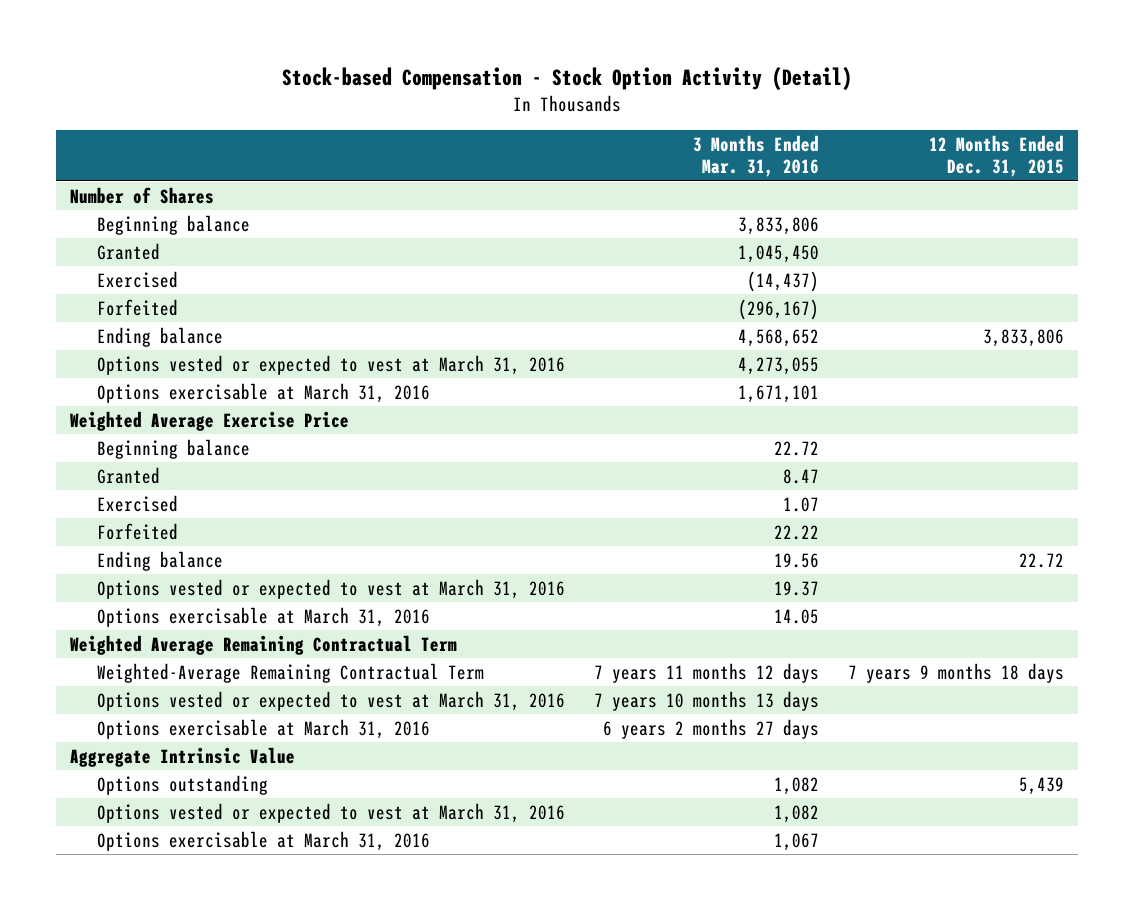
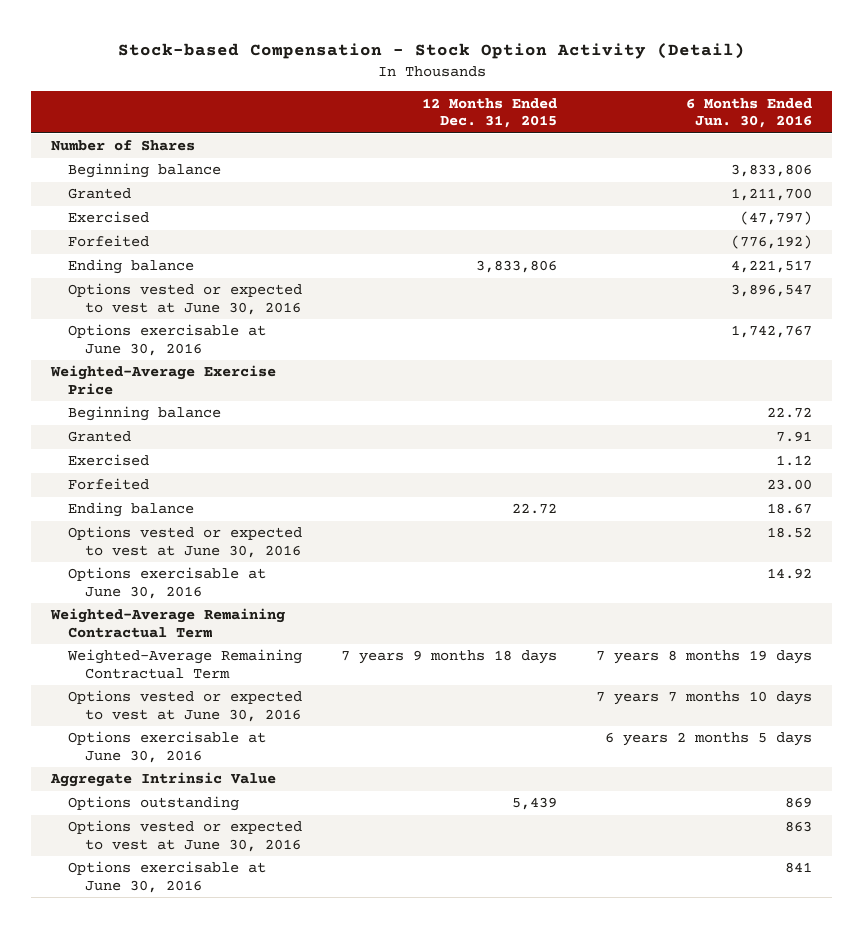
- | 3 Months Ended Mar. 31, 2016 | 12 Months Ended Dec. 31, 2015
+ | 12 Months Ended Dec. 31, 2015 | 6 Months Ended Jun. 30, 2016
- Options vested or expected to vest at March 31, 2016 | 4,273,055 |
- Options exercisable at March 31, 2016 | 1,671,101 |
- Weighted Average Exercise Price
+ Options vested or expected to vest at June 30, 2016 | | 3,896,547
+ Options exercisable at June 30, 2016 | | 1,742,767
+ Weighted-Average Exercise Price
- Options vested or expected to vest at March 31, 2016 | 19.37 |
- Options exercisable at March 31, 2016 | 14.05 |
- Weighted Average Remaining Contractual Term
+ Options vested or expected to vest at June 30, 2016 | | 18.52
+ Options exercisable at June 30, 2016 | | 14.92
+ Weighted-Average Remaining Contractual Term
- Options vested or expected to vest at March 31, 2016 | 7 years 10 months 13 days |
- Options exercisable at March 31, 2016 | 6 years 2 months 27 days |
+ Options vested or expected to vest at June 30, 2016 | | 7 years 7 months 10 days
+ Options exercisable at June 30, 2016 | | 6 years 2 months 5 days
- Options vested or expected to vest at March 31, 2016 | 1,082 |
- Options exercisable at March 31, 2016 | 1,067 |
+ Options vested or expected to vest at June 30, 2016 | | 863
+ Options exercisable at June 30, 2016 | | 841

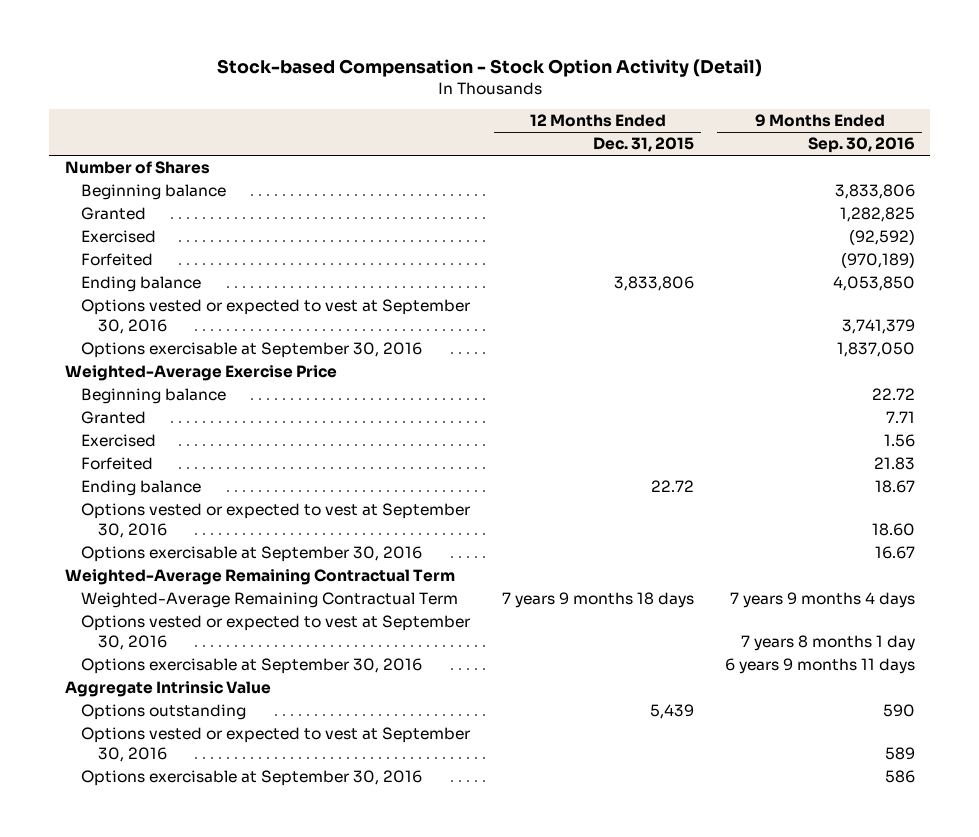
- | 12 Months Ended Dec. 31, 2015 | 6 Months Ended Jun. 30, 2016
+ | 12 Months Ended Dec. 31, 2015 | 9 Months Ended Sep. 30, 2016
- Options vested or expected to vest at June 30, 2016 | | 3,896,547
- Options exercisable at June 30, 2016 | | 1,742,767
+ Options vested or expected to vest at September 30, 2016 | | 3,741,379
+ Options exercisable at September 30, 2016 | | 1,837,050
- Options vested or expected to vest at June 30, 2016 | | 18.52
- Options exercisable at June 30, 2016 | | 14.92
+ Options vested or expected to vest at September 30, 2016 | | 18.60
+ Options exercisable at September 30, 2016 | | 16.67
- Options vested or expected to vest at June 30, 2016 | | 7 years 7 months 10 days
- Options exercisable at June 30, 2016 | | 6 years 2 months 5 days
+ Options vested or expected to vest at September 30, 2016 | | 7 years 8 months 1 day
+ Options exercisable at September 30, 2016 | | 6 years 9 months 11 days
- Options vested or expected to vest at June 30, 2016 | | 863
- Options exercisable at June 30, 2016 | | 841
+ Options vested or expected to vest at September 30, 2016 | | 589
+ Options exercisable at September 30, 2016 | | 586

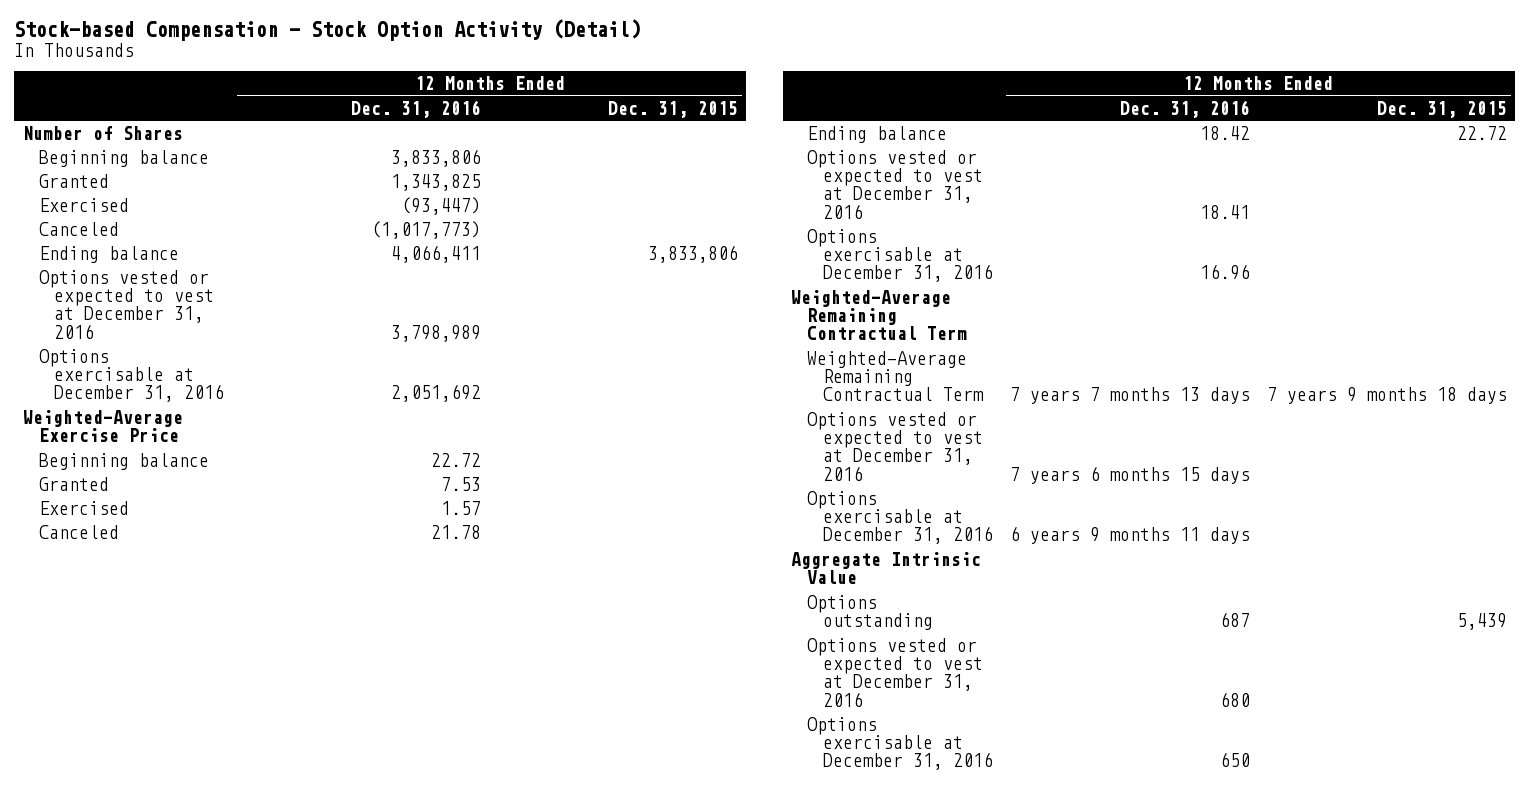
- | 12 Months Ended Dec. 31, 2015 | 9 Months Ended Sep. 30, 2016
+ | 12 Months Ended Dec. 31, 2016 | 12 Months Ended Dec. 31, 2015
- Forfeited | | (970,189)
+ Canceled | (1,017,773) |
- Options vested or expected to vest at September 30, 2016 | | 3,741,379
- Options exercisable at September 30, 2016 | | 1,837,050
+ Options vested or expected to vest at December 31, 2016 | 3,798,989 |
+ Options exercisable at December 31, 2016 | 2,051,692 |
- Forfeited | | 21.83
+ Canceled | 21.78 |
- Options vested or expected to vest at September 30, 2016 | | 18.60
- Options exercisable at September 30, 2016 | | 16.67
+ Options vested or expected to vest at December 31, 2016 | 18.41 |
+ Options exercisable at December 31, 2016 | 16.96 |
- Options vested or expected to vest at September 30, 2016 | | 7 years 8 months 1 day
- Options exercisable at September 30, 2016 | | 6 years 9 months 11 days
+ Options vested or expected to vest at December 31, 2016 | 7 years 6 months 15 days |
+ Options exercisable at December 31, 2016 | 6 years 9 months 11 days |
- Options vested or expected to vest at September 30, 2016 | | 589
- Options exercisable at September 30, 2016 | | 586
+ Options vested or expected to vest at December 31, 2016 | 680 |
+ Options exercisable at December 31, 2016 | 650 |

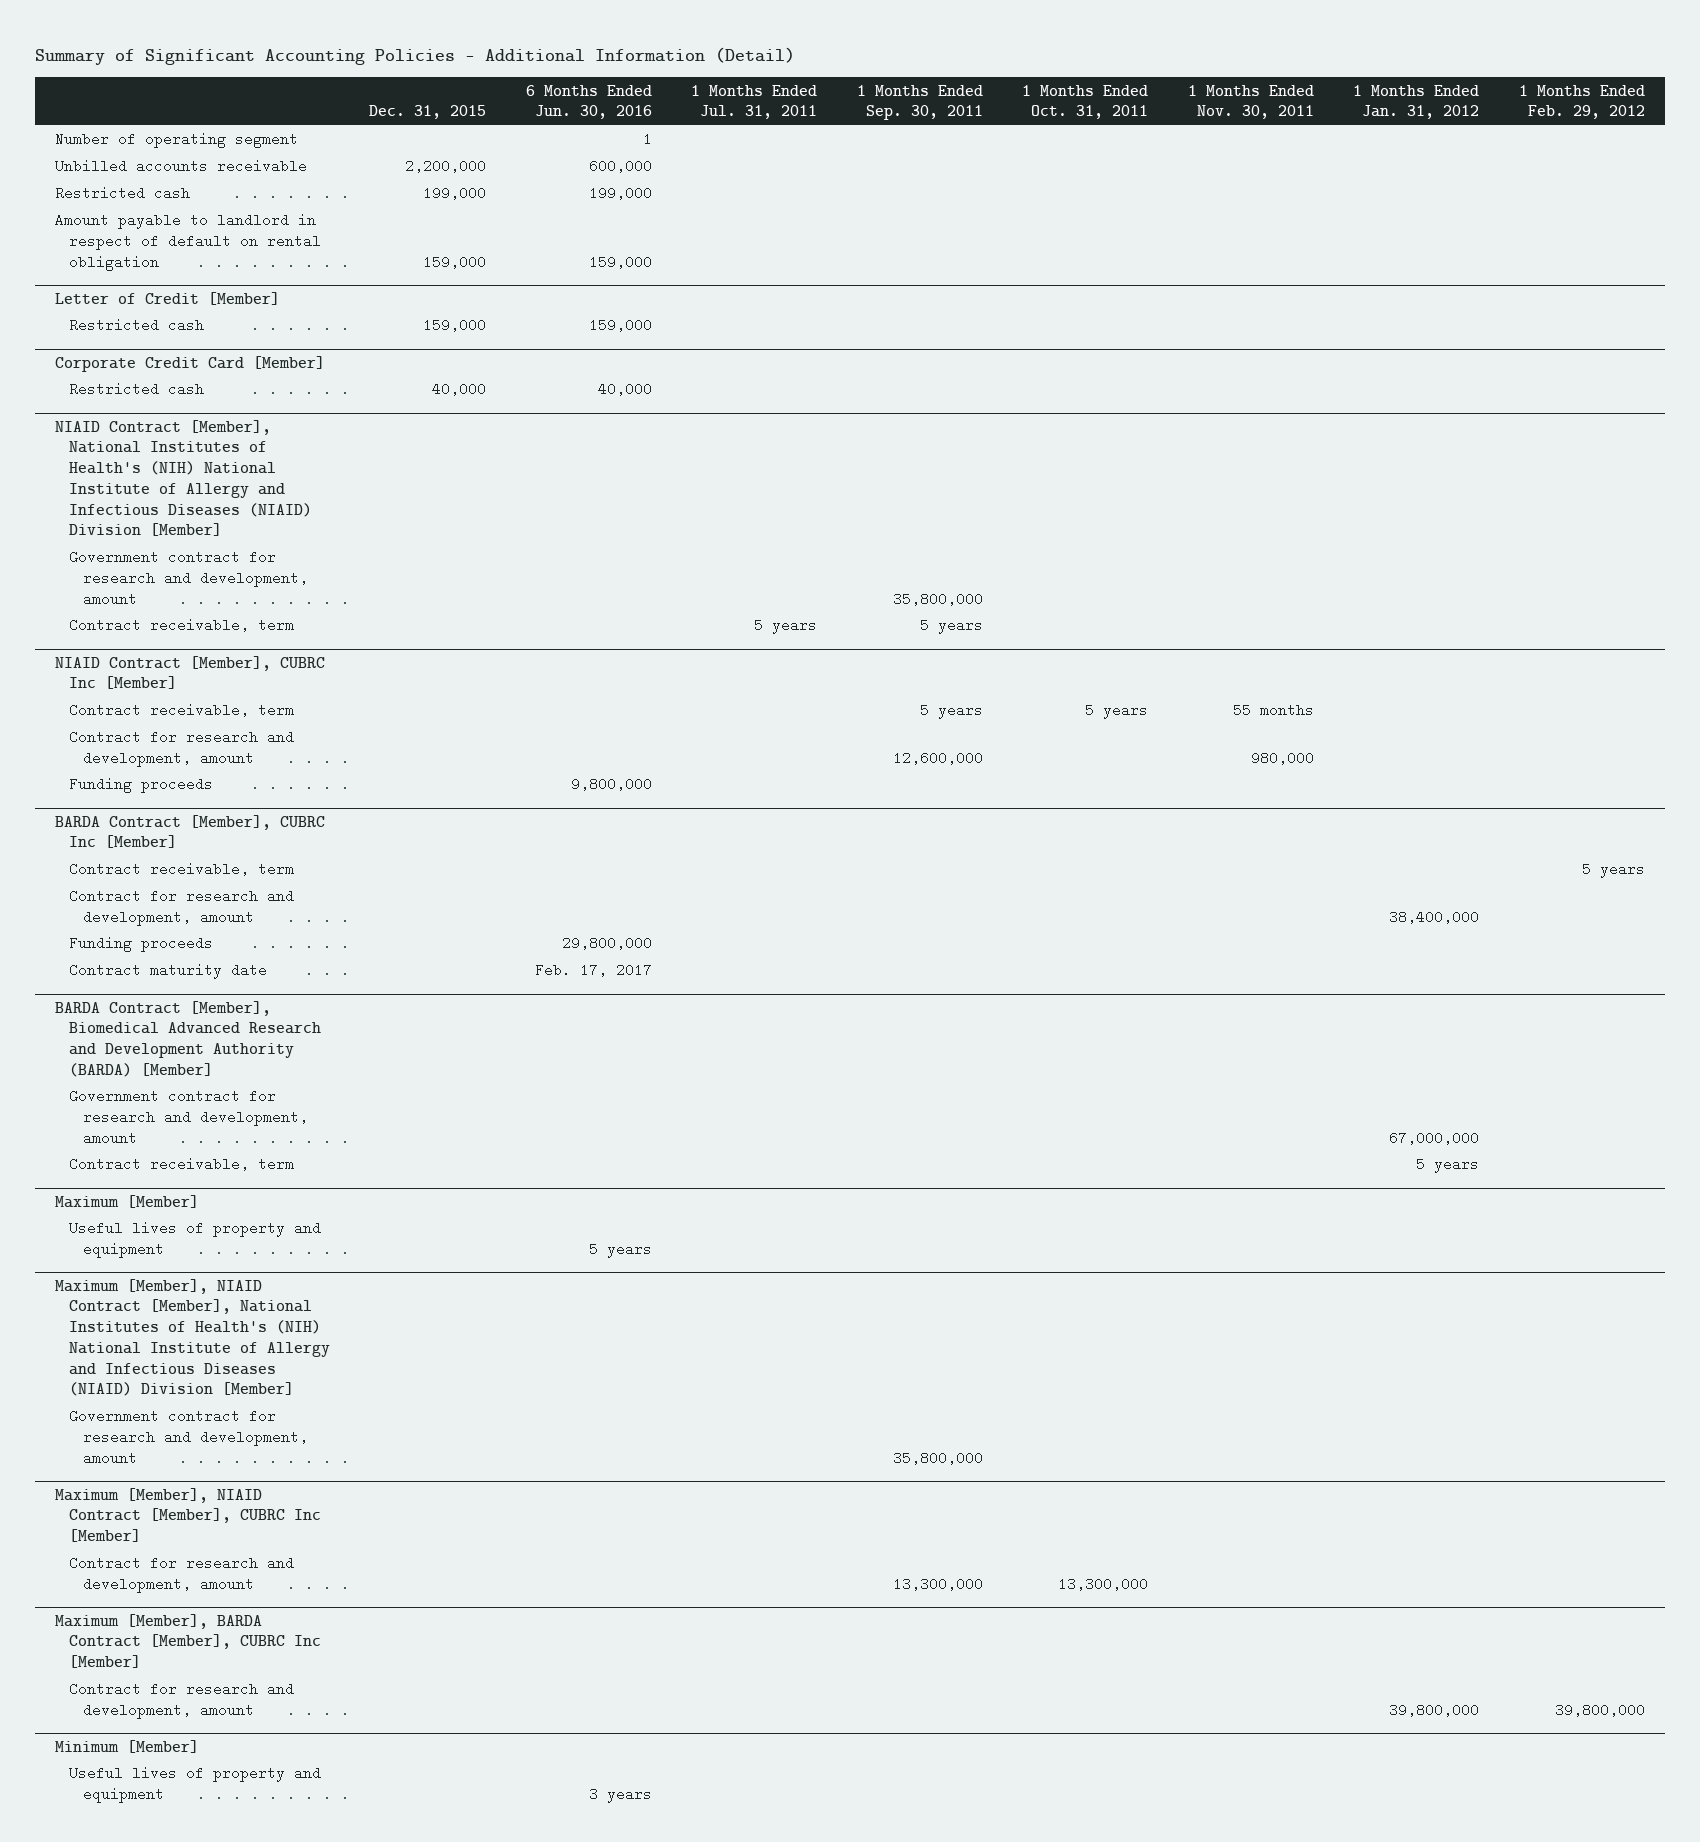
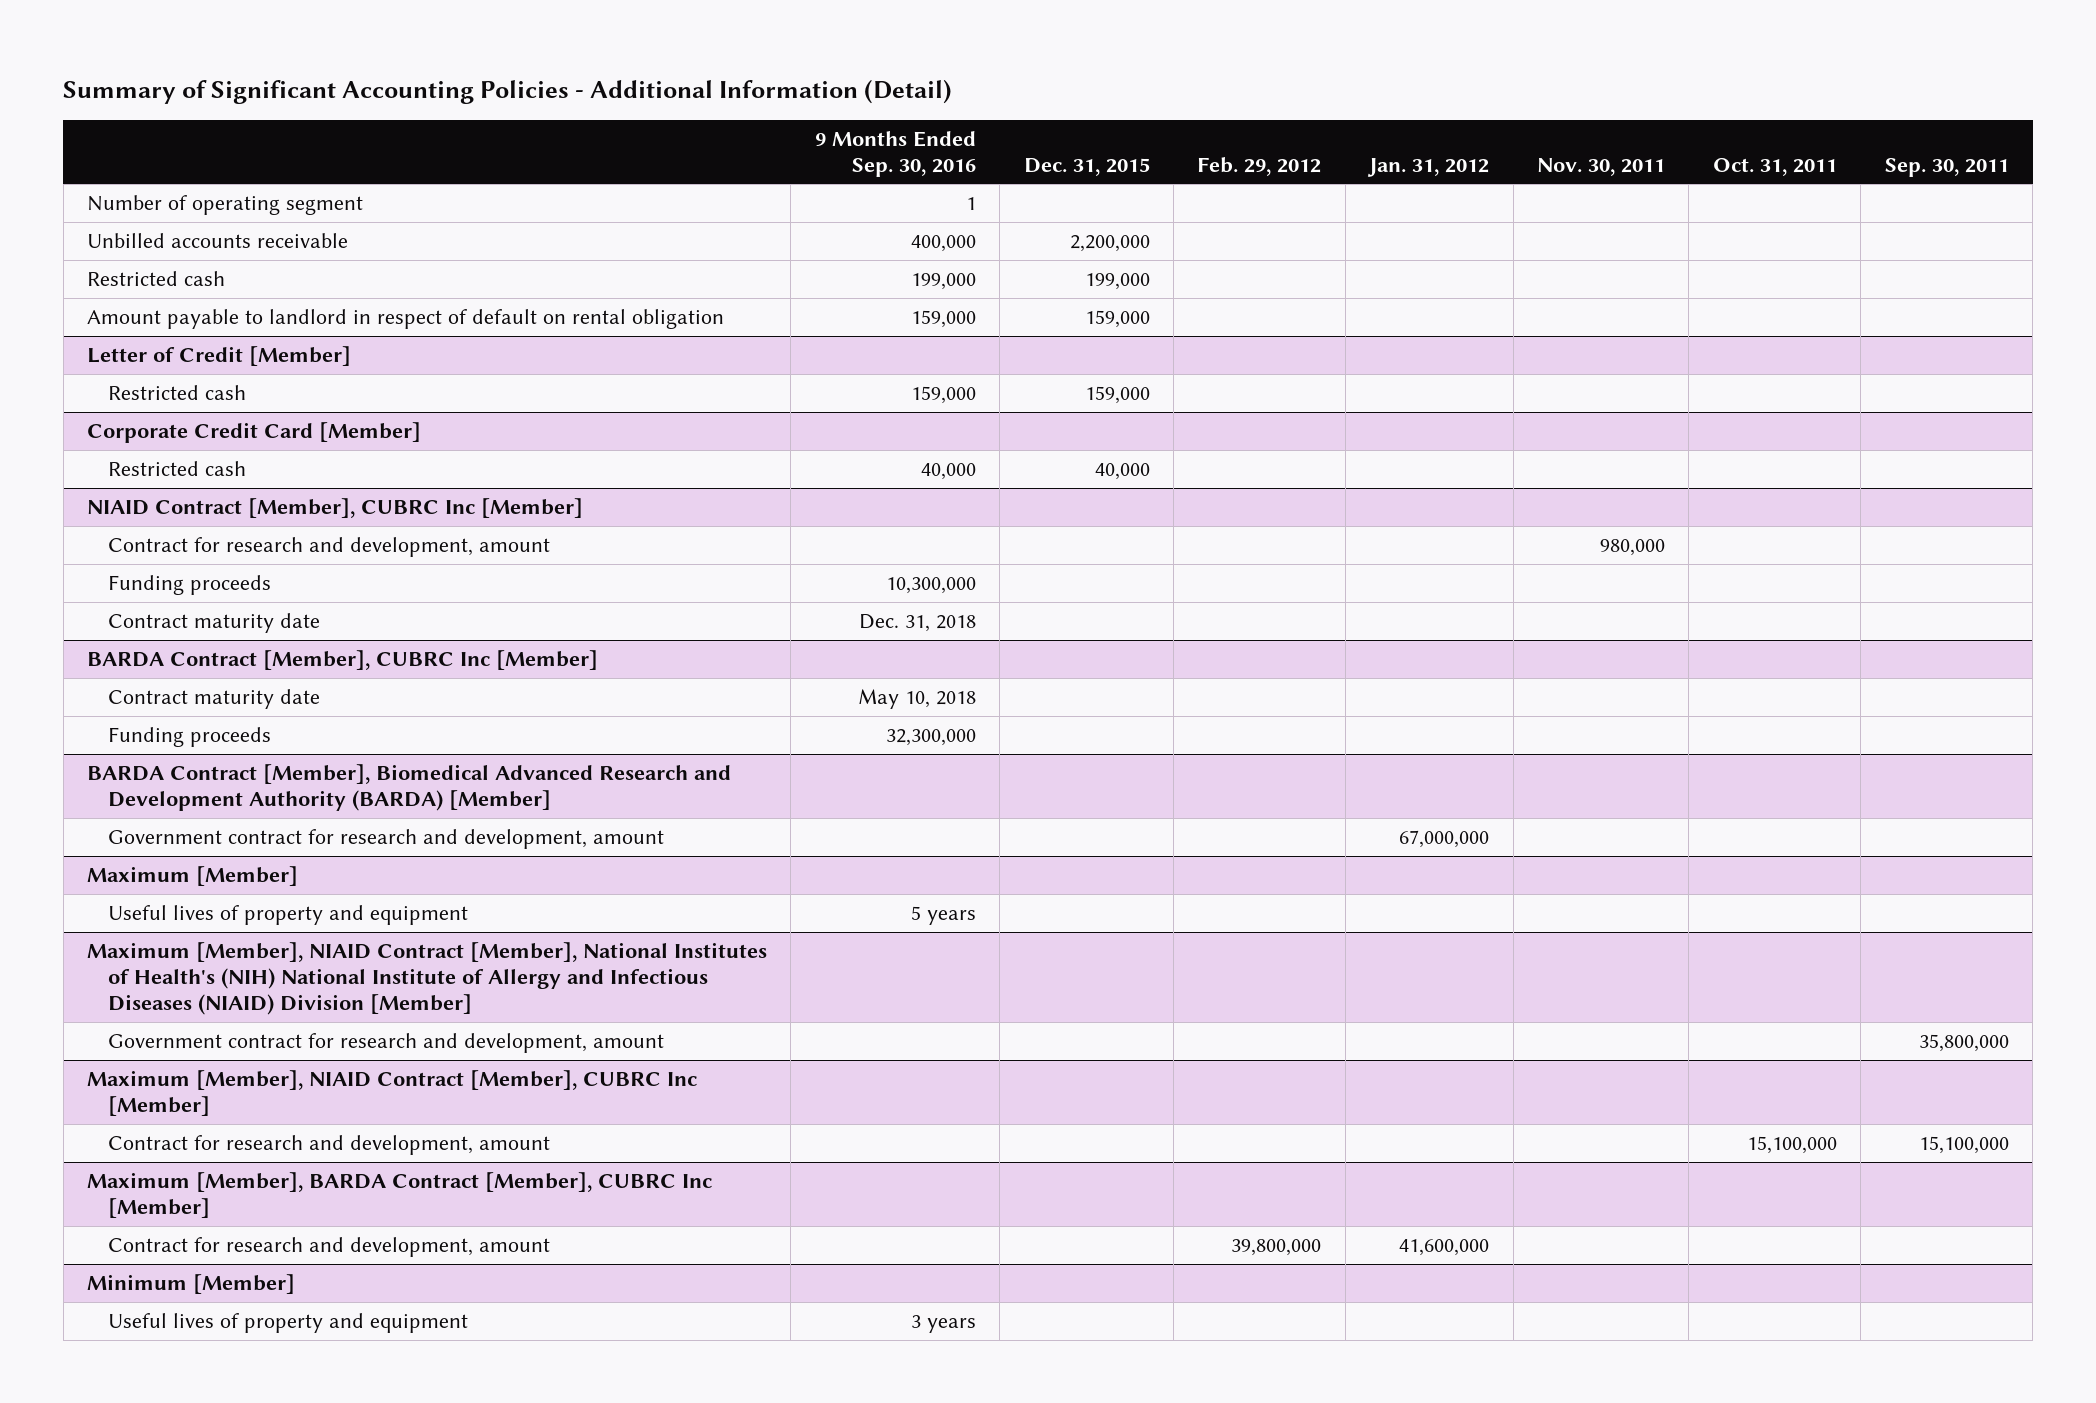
- | Dec. 31, 2015 | 6 Months Ended Jun. 30, 2016 | 1 Months Ended Jul. 31, 2011 | 1 Months Ended Sep. 30, 2011 | 1 Months Ended Oct. 31, 2011 | 1 Months Ended Nov. 30, 2011 | 1 Months Ended Jan. 31, 2012 | 1 Months Ended Feb. 29, 2012
+ | 9 Months Ended Sep. 30, 2016 | Dec. 31, 2015 | Feb. 29, 2012 | Jan. 31, 2012 | Nov. 30, 2011 | Oct. 31, 2011 | Sep. 30, 2011
- NIAID Contract [Member], National Institutes of Health's (NIH) National Institute of Allergy and Infectious Diseases (NIAID) Division [Member]
- Government contract for research and development, amount | | | | 35,800,000 | | | |
- Contract receivable, term | | | 5 years | 5 years | | | |
@ NIAID Contract [Member], CUBRC Inc [Member]
- Contract receivable, term | | | | 5 years | 5 years | 55 months | |
+ Contract maturity date | Dec. 31, 2018 | | | | | |
@ BARDA Contract [Member], CUBRC Inc [Member]
- Contract receivable, term | | | | | | | | 5 years
- Contract for research and development, amount | | | | | | | 38,400,000 |
moved down: Funding proceeds | 32,300,000 | | | | | |
@ BARDA Contract [Member], Biomedical Advanced Research and Development Authority (BARDA) [Member]
- Contract receivable, term | | | | | | | 5 years |

